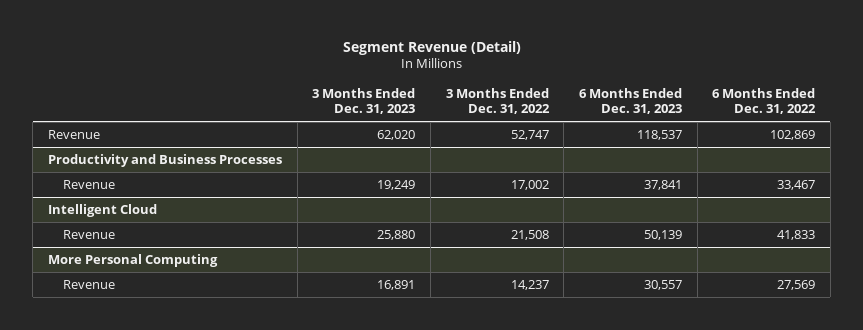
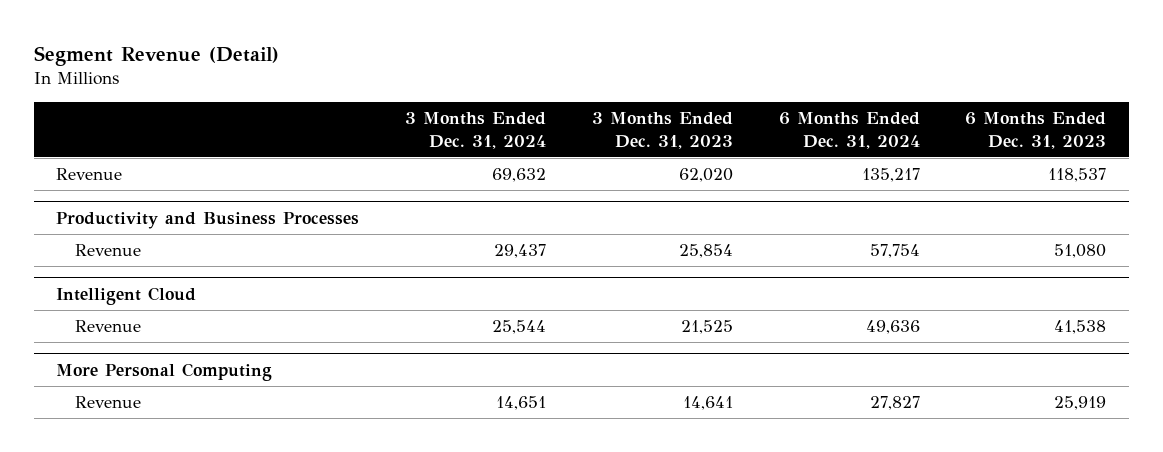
- | 3 Months Ended Dec. 31, 2023 | 3 Months Ended Dec. 31, 2022 | 6 Months Ended Dec. 31, 2023 | 6 Months Ended Dec. 31, 2022
+ | 3 Months Ended Dec. 31, 2024 | 3 Months Ended Dec. 31, 2023 | 6 Months Ended Dec. 31, 2024 | 6 Months Ended Dec. 31, 2023
@ Productivity and Business Processes
- Revenue | 19,249 | 17,002 | 37,841 | 33,467
+ Revenue | 29,437 | 25,854 | 57,754 | 51,080
@ Intelligent Cloud
- Revenue | 25,880 | 21,508 | 50,139 | 41,833
+ Revenue | 25,544 | 21,525 | 49,636 | 41,538
@ More Personal Computing
- Revenue | 16,891 | 14,237 | 30,557 | 27,569
+ Revenue | 14,651 | 14,641 | 27,827 | 25,919

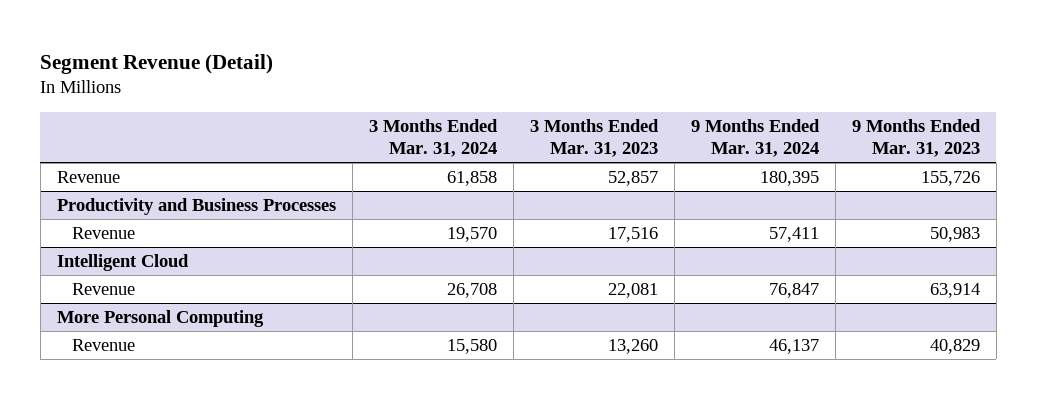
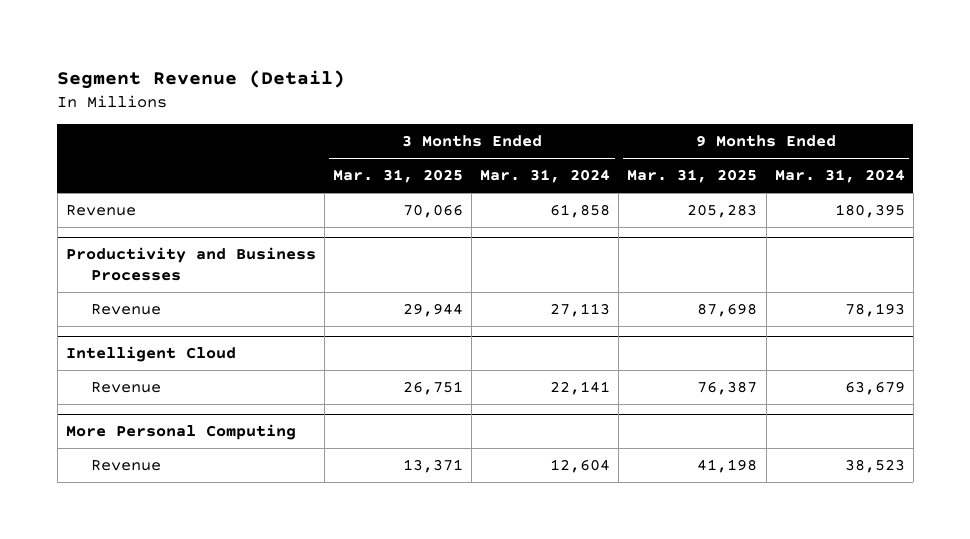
- | 3 Months Ended Mar. 31, 2024 | 3 Months Ended Mar. 31, 2023 | 9 Months Ended Mar. 31, 2024 | 9 Months Ended Mar. 31, 2023
+ | 3 Months Ended Mar. 31, 2025 | 3 Months Ended Mar. 31, 2024 | 9 Months Ended Mar. 31, 2025 | 9 Months Ended Mar. 31, 2024
@ Productivity and Business Processes
- Revenue | 19,570 | 17,516 | 57,411 | 50,983
+ Revenue | 29,944 | 27,113 | 87,698 | 78,193
@ Intelligent Cloud
- Revenue | 26,708 | 22,081 | 76,847 | 63,914
+ Revenue | 26,751 | 22,141 | 76,387 | 63,679
@ More Personal Computing
- Revenue | 15,580 | 13,260 | 46,137 | 40,829
+ Revenue | 13,371 | 12,604 | 41,198 | 38,523

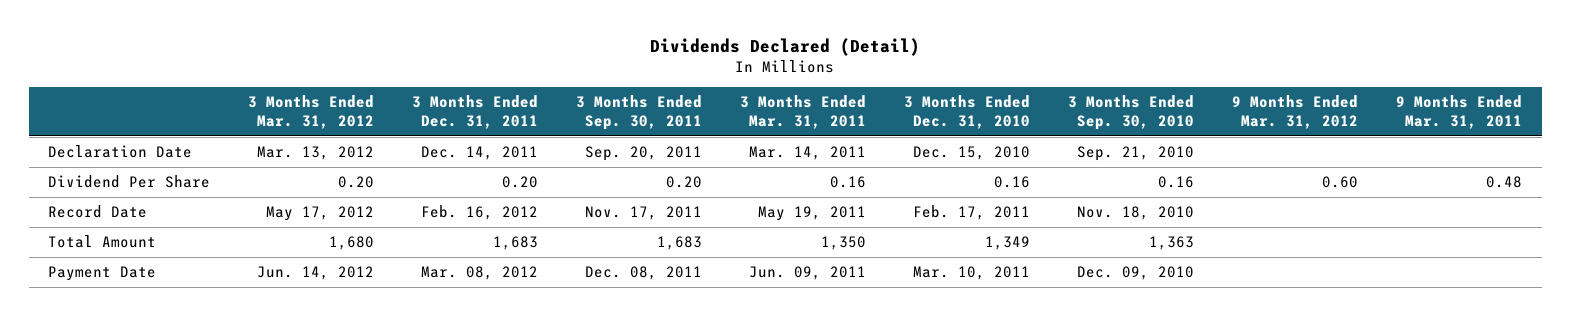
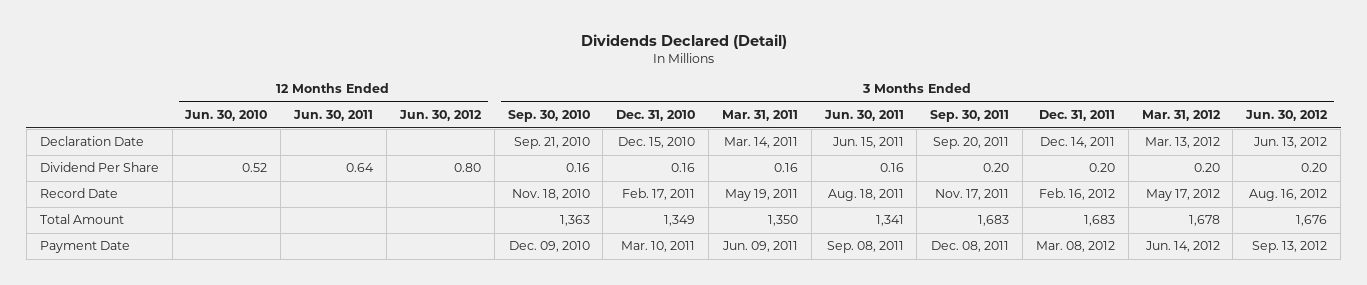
- | 3 Months Ended Mar. 31, 2012 | 3 Months Ended Dec. 31, 2011 | 3 Months Ended Sep. 30, 2011 | 3 Months Ended Mar. 31, 2011 | 3 Months Ended Dec. 31, 2010 | 3 Months Ended Sep. 30, 2010 | 9 Months Ended Mar. 31, 2012 | 9 Months Ended Mar. 31, 2011
+ | 12 Months Ended Jun. 30, 2010 | 12 Months Ended Jun. 30, 2011 | 12 Months Ended Jun. 30, 2012 | 3 Months Ended Sep. 30, 2010 | 3 Months Ended Dec. 31, 2010 | 3 Months Ended Mar. 31, 2011 | 3 Months Ended Jun. 30, 2011 | 3 Months Ended Sep. 30, 2011 | 3 Months Ended Dec. 31, 2011 | 3 Months Ended Mar. 31, 2012 | 3 Months Ended Jun. 30, 2012
- Total Amount | 1,680 | 1,683 | 1,683 | 1,350 | 1,349 | 1,363 | |
+ Total Amount | | | | 1,363 | 1,349 | 1,350 | 1,341 | 1,683 | 1,683 | 1,678 | 1,676

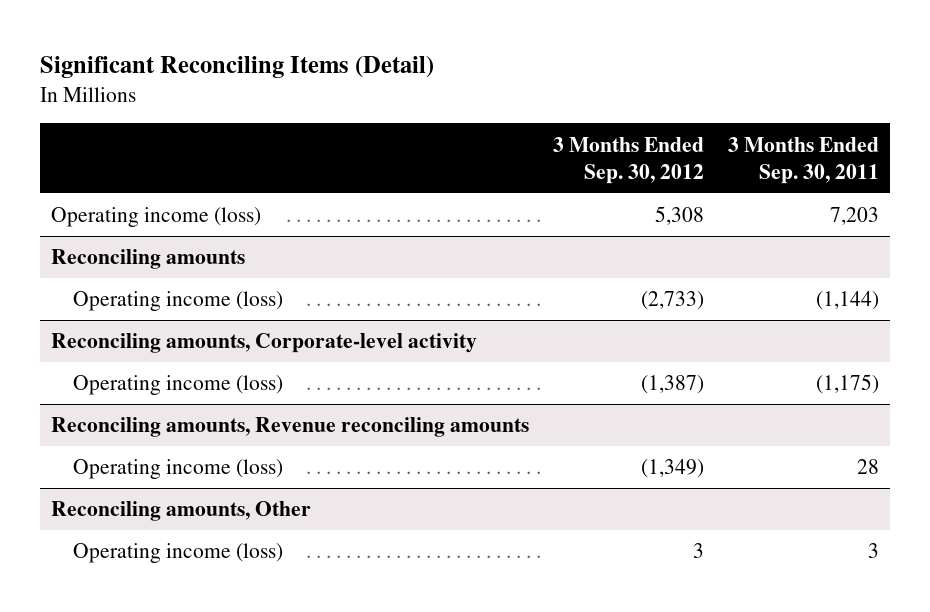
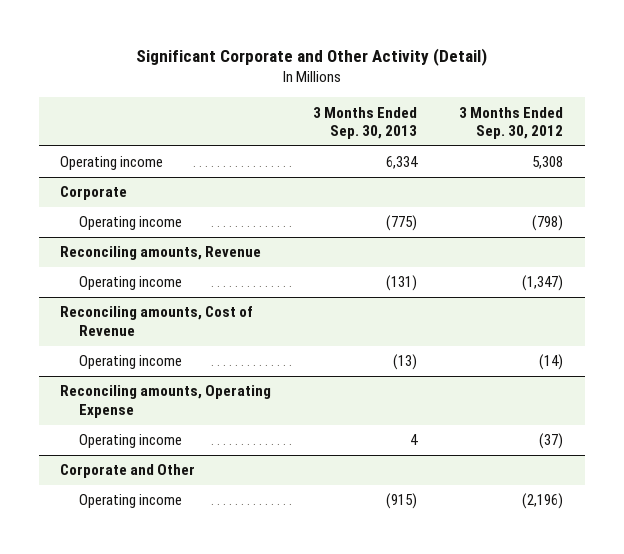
- Significant Reconciling Items (Detail)
+ Significant Corporate and Other Activity (Detail)
- | 3 Months Ended Sep. 30, 2012 | 3 Months Ended Sep. 30, 2011
+ | 3 Months Ended Sep. 30, 2013 | 3 Months Ended Sep. 30, 2012
- Operating income (loss) | 5,308 | 7,203
- Reconciling amounts
- Operating income (loss) | (2,733) | (1,144)
- Reconciling amounts, Corporate-level activity
- Operating income (loss) | (1,387) | (1,175)
- Reconciling amounts, Revenue reconciling amounts
- Operating income (loss) | (1,349) | 28
- Reconciling amounts, Other
- Operating income (loss) | 3 | 3
+ Operating income | 6,334 | 5,308
+ Corporate
+ Operating income | (775) | (798)
+ Reconciling amounts, Revenue
+ Operating income | (131) | (1,347)
+ Reconciling amounts, Cost of Revenue
+ Operating income | (13) | (14)
+ Reconciling amounts, Operating Expense
+ Operating income | 4 | (37)
+ Corporate and Other
+ Operating income | (915) | (2,196)

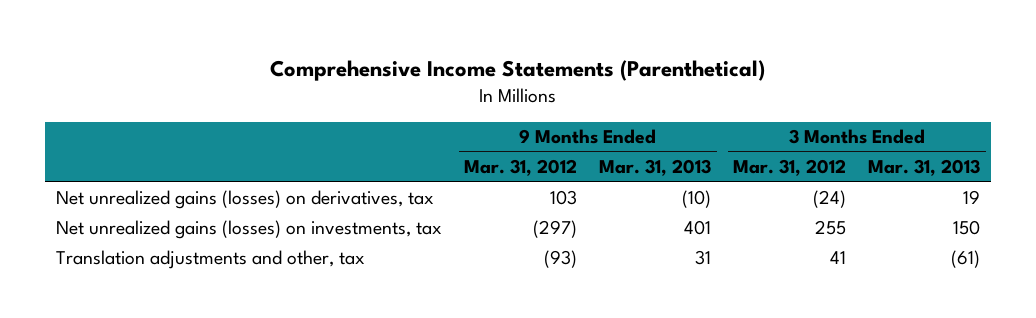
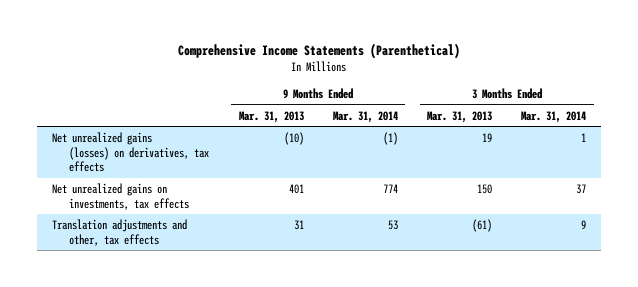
- | 9 Months Ended Mar. 31, 2012 | 9 Months Ended Mar. 31, 2013 | 3 Months Ended Mar. 31, 2012 | 3 Months Ended Mar. 31, 2013
+ | 9 Months Ended Mar. 31, 2013 | 9 Months Ended Mar. 31, 2014 | 3 Months Ended Mar. 31, 2013 | 3 Months Ended Mar. 31, 2014
- Net unrealized gains (losses) on derivatives, tax | 103 | (10) | (24) | 19
- Net unrealized gains (losses) on investments, tax | (297) | 401 | 255 | 150
- Translation adjustments and other, tax | (93) | 31 | 41 | (61)
+ Net unrealized gains (losses) on derivatives, tax effects | (10) | (1) | 19 | 1
+ Net unrealized gains on investments, tax effects | 401 | 774 | 150 | 37
+ Translation adjustments and other, tax effects | 31 | 53 | (61) | 9

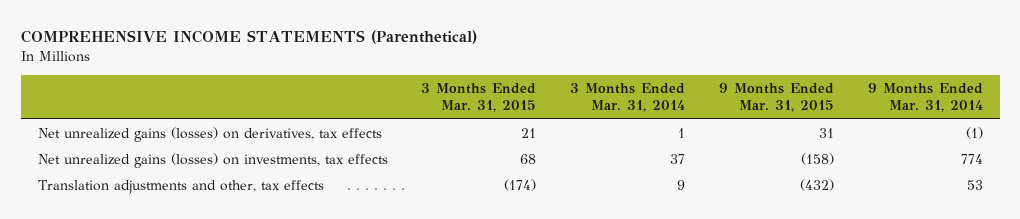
- Comprehensive Income Statements (Parenthetical)
+ COMPREHENSIVE INCOME STATEMENTS (Parenthetical)
- | 9 Months Ended Mar. 31, 2013 | 9 Months Ended Mar. 31, 2014 | 3 Months Ended Mar. 31, 2013 | 3 Months Ended Mar. 31, 2014
+ | 3 Months Ended Mar. 31, 2015 | 3 Months Ended Mar. 31, 2014 | 9 Months Ended Mar. 31, 2015 | 9 Months Ended Mar. 31, 2014
- Net unrealized gains on investments, tax effects | 401 | 774 | 150 | 37
+ Net unrealized gains (losses) on investments, tax effects | 68 | 37 | (158) | 774

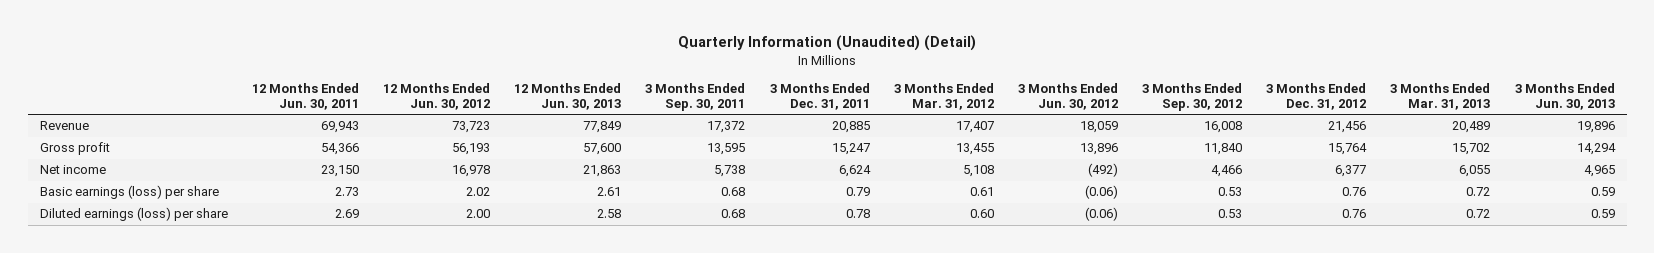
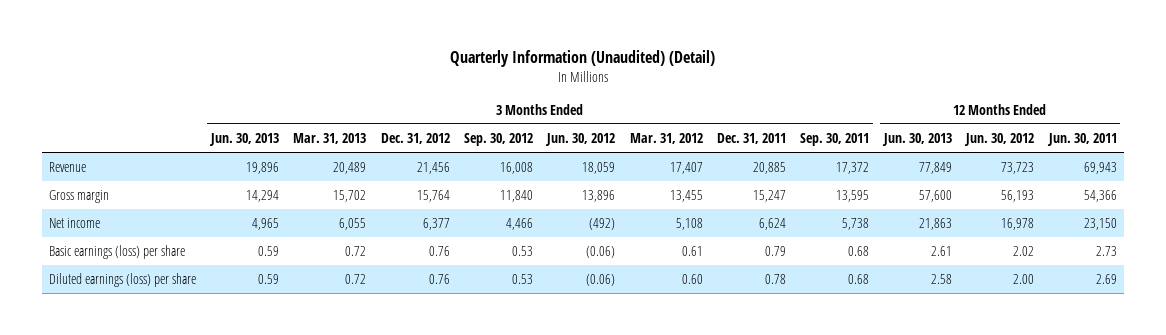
- | 12 Months Ended Jun. 30, 2011 | 12 Months Ended Jun. 30, 2012 | 12 Months Ended Jun. 30, 2013 | 3 Months Ended Sep. 30, 2011 | 3 Months Ended Dec. 31, 2011 | 3 Months Ended Mar. 31, 2012 | 3 Months Ended Jun. 30, 2012 | 3 Months Ended Sep. 30, 2012 | 3 Months Ended Dec. 31, 2012 | 3 Months Ended Mar. 31, 2013 | 3 Months Ended Jun. 30, 2013
+ | 3 Months Ended Jun. 30, 2013 | 3 Months Ended Mar. 31, 2013 | 3 Months Ended Dec. 31, 2012 | 3 Months Ended Sep. 30, 2012 | 3 Months Ended Jun. 30, 2012 | 3 Months Ended Mar. 31, 2012 | 3 Months Ended Dec. 31, 2011 | 3 Months Ended Sep. 30, 2011 | 12 Months Ended Jun. 30, 2013 | 12 Months Ended Jun. 30, 2012 | 12 Months Ended Jun. 30, 2011
- Gross profit | 54,366 | 56,193 | 57,600 | 13,595 | 15,247 | 13,455 | 13,896 | 11,840 | 15,764 | 15,702 | 14,294
+ Gross margin | 14,294 | 15,702 | 15,764 | 11,840 | 13,896 | 13,455 | 15,247 | 13,595 | 57,600 | 56,193 | 54,366

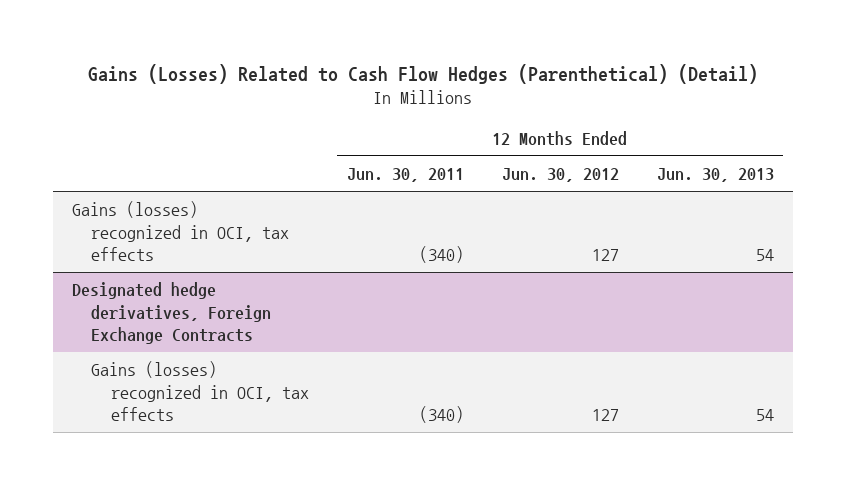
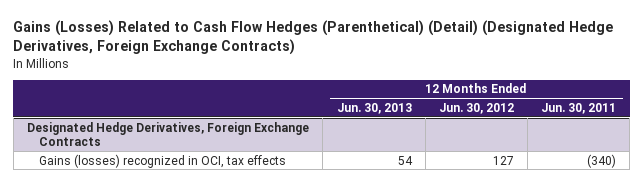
- Gains (Losses) Related to Cash Flow Hedges (Parenthetical) (Detail)
+ Gains (Losses) Related to Cash Flow Hedges (Parenthetical) (Detail) (Designated Hedge Derivatives, Foreign Exchange Contracts)
- | 12 Months Ended Jun. 30, 2011 | 12 Months Ended Jun. 30, 2012 | 12 Months Ended Jun. 30, 2013
+ | 12 Months Ended Jun. 30, 2013 | 12 Months Ended Jun. 30, 2012 | 12 Months Ended Jun. 30, 2011
- Gains (losses) recognized in OCI, tax effects | (340) | 127 | 54
- Designated hedge derivatives, Foreign Exchange Contracts
+ Designated Hedge Derivatives, Foreign Exchange Contracts

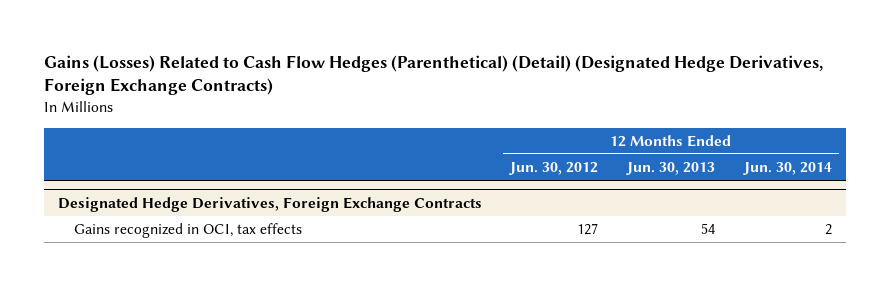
- | 12 Months Ended Jun. 30, 2013 | 12 Months Ended Jun. 30, 2012 | 12 Months Ended Jun. 30, 2011
+ | 12 Months Ended Jun. 30, 2012 | 12 Months Ended Jun. 30, 2013 | 12 Months Ended Jun. 30, 2014
@ Designated Hedge Derivatives, Foreign Exchange Contracts
- Gains (losses) recognized in OCI, tax effects | 54 | 127 | (340)
+ Gains recognized in OCI, tax effects | 127 | 54 | 2

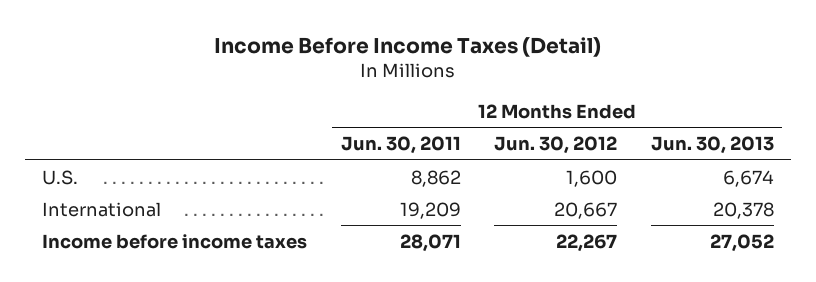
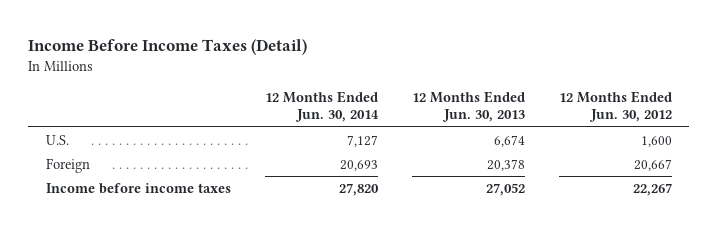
- | 12 Months Ended Jun. 30, 2011 | 12 Months Ended Jun. 30, 2012 | 12 Months Ended Jun. 30, 2013
+ | 12 Months Ended Jun. 30, 2014 | 12 Months Ended Jun. 30, 2013 | 12 Months Ended Jun. 30, 2012
- International | 19,209 | 20,667 | 20,378
+ Foreign | 20,693 | 20,378 | 20,667

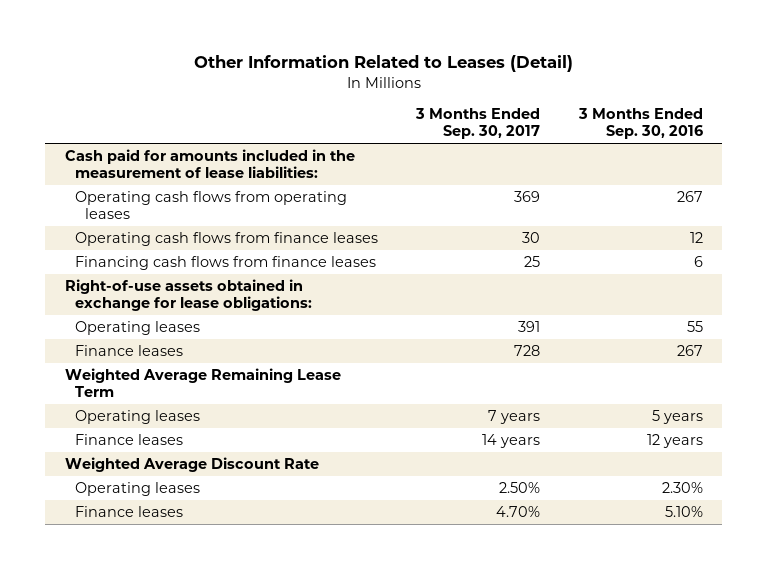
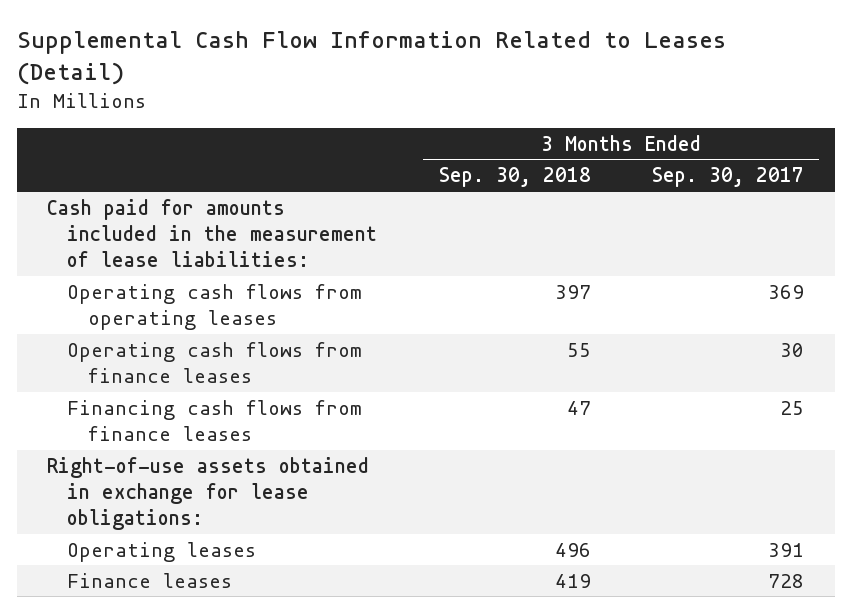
- Other Information Related to Leases (Detail)
+ Supplemental Cash Flow Information Related to Leases (Detail)
- | 3 Months Ended Sep. 30, 2017 | 3 Months Ended Sep. 30, 2016
+ | 3 Months Ended Sep. 30, 2018 | 3 Months Ended Sep. 30, 2017
- Weighted Average Remaining Lease Term
- Operating leases | 7 years | 5 years
- Finance leases | 14 years | 12 years
- Weighted Average Discount Rate
- Operating leases | 2.50% | 2.30%
- Finance leases | 4.70% | 5.10%

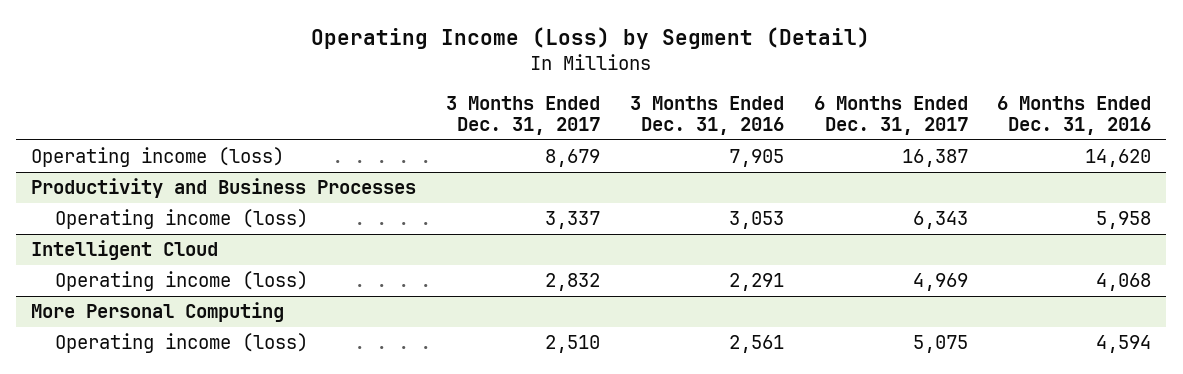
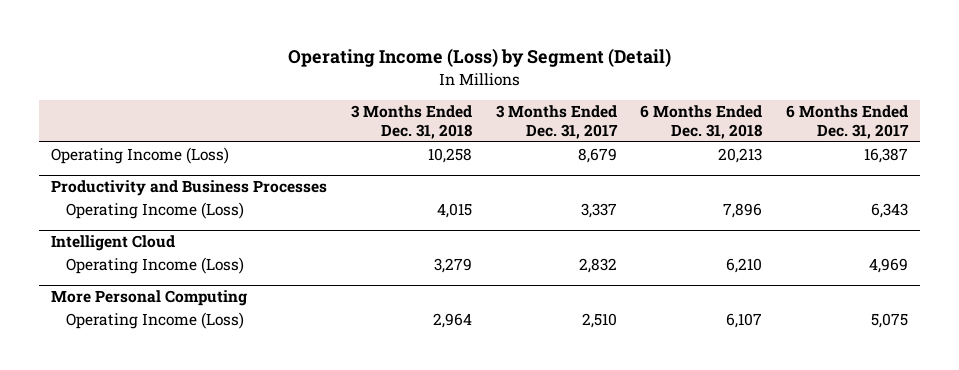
- | 3 Months Ended Dec. 31, 2017 | 3 Months Ended Dec. 31, 2016 | 6 Months Ended Dec. 31, 2017 | 6 Months Ended Dec. 31, 2016
+ | 3 Months Ended Dec. 31, 2018 | 3 Months Ended Dec. 31, 2017 | 6 Months Ended Dec. 31, 2018 | 6 Months Ended Dec. 31, 2017
- Operating income (loss) | 8,679 | 7,905 | 16,387 | 14,620
+ Operating Income (Loss) | 10,258 | 8,679 | 20,213 | 16,387
@ Productivity and Business Processes
- Operating income (loss) | 3,337 | 3,053 | 6,343 | 5,958
+ Operating Income (Loss) | 4,015 | 3,337 | 7,896 | 6,343
@ Intelligent Cloud
- Operating income (loss) | 2,832 | 2,291 | 4,969 | 4,068
+ Operating Income (Loss) | 3,279 | 2,832 | 6,210 | 4,969
@ More Personal Computing
- Operating income (loss) | 2,510 | 2,561 | 5,075 | 4,594
+ Operating Income (Loss) | 2,964 | 2,510 | 6,107 | 5,075

